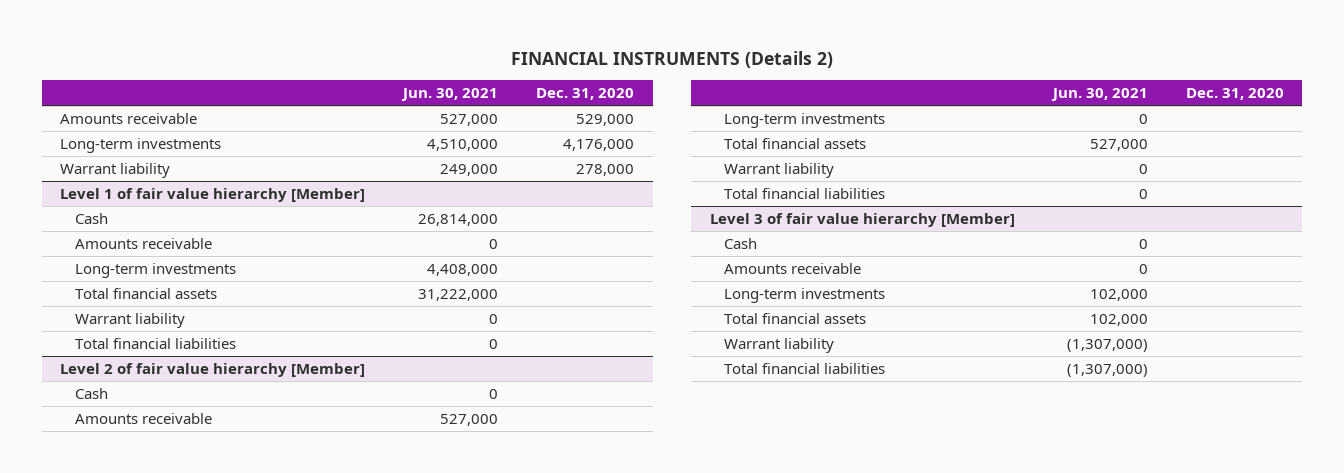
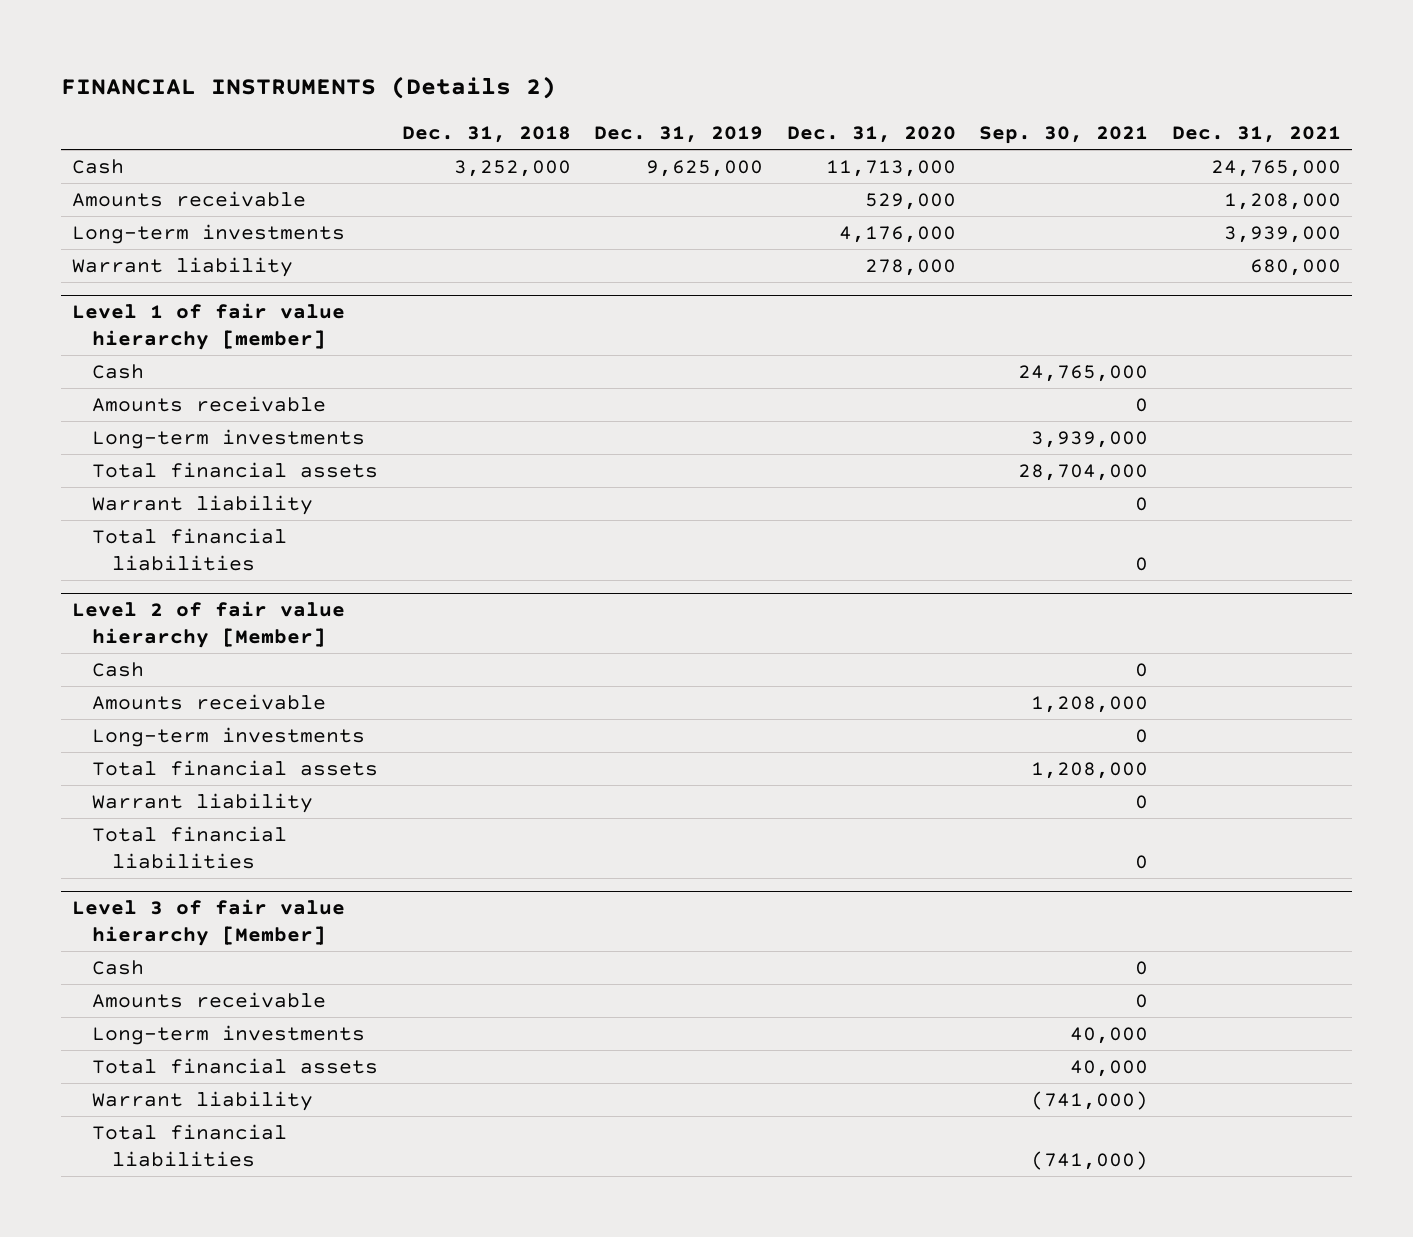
- | Jun. 30, 2021 | Dec. 31, 2020
+ | Dec. 31, 2018 | Dec. 31, 2019 | Dec. 31, 2020 | Sep. 30, 2021 | Dec. 31, 2021
+ Cash | 3,252,000 | 9,625,000 | 11,713,000 | | 24,765,000
- Level 1 of fair value hierarchy [Member]
+ Level 1 of fair value hierarchy [member]

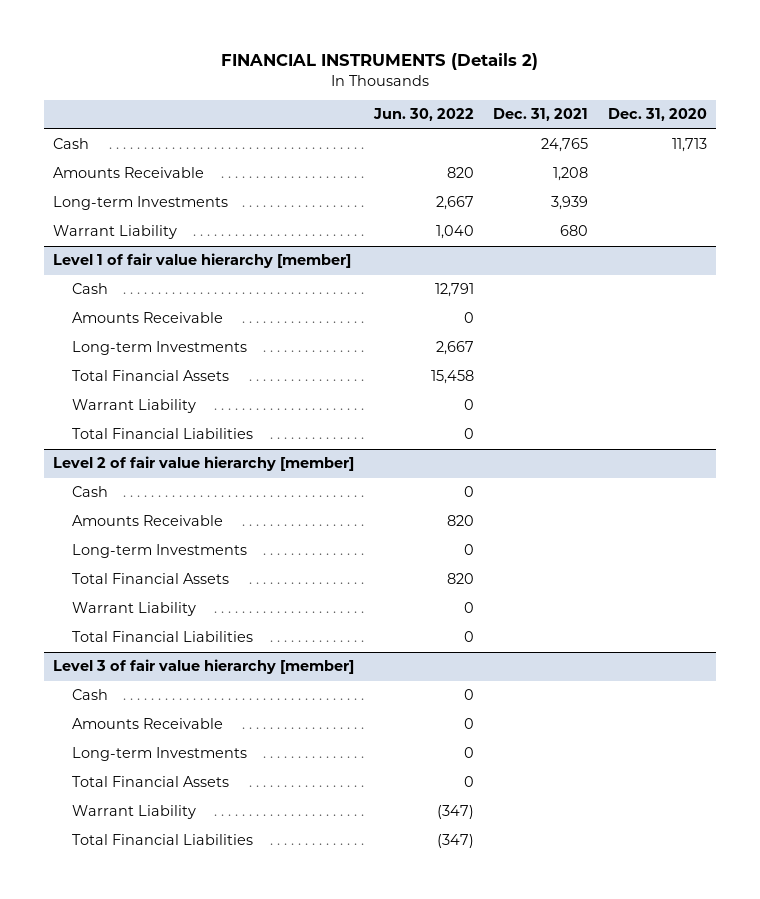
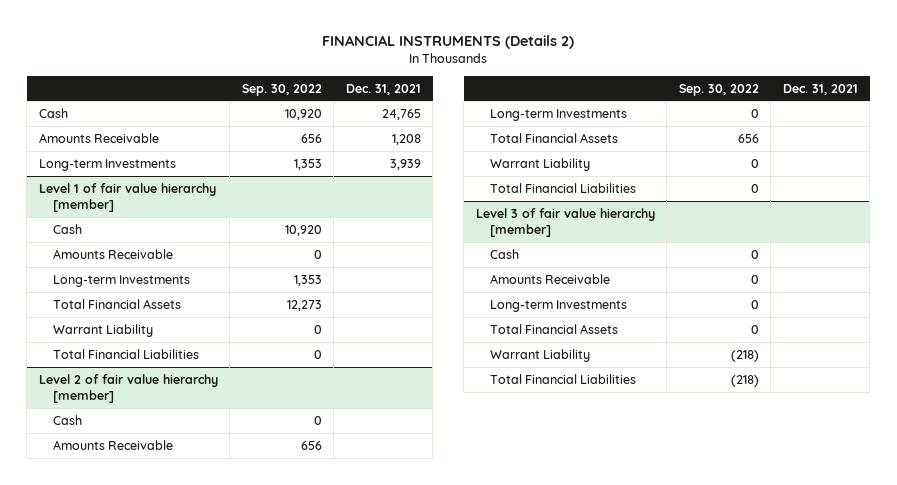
- | Jun. 30, 2022 | Dec. 31, 2021 | Dec. 31, 2020
+ | Sep. 30, 2022 | Dec. 31, 2021
- Warrant Liability | 1,040 | 680 |

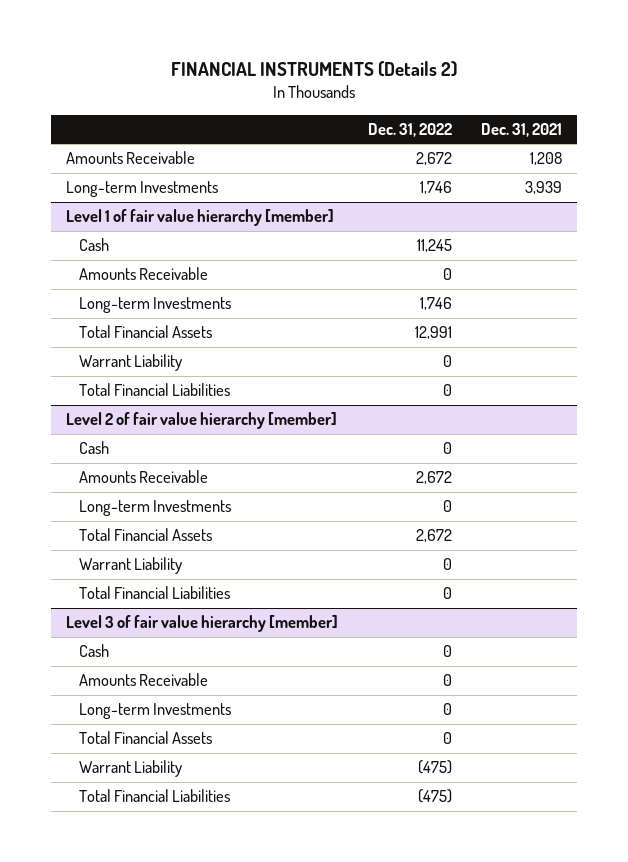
- | Sep. 30, 2022 | Dec. 31, 2021
+ | Dec. 31, 2022 | Dec. 31, 2021
- Cash | 10,920 | 24,765

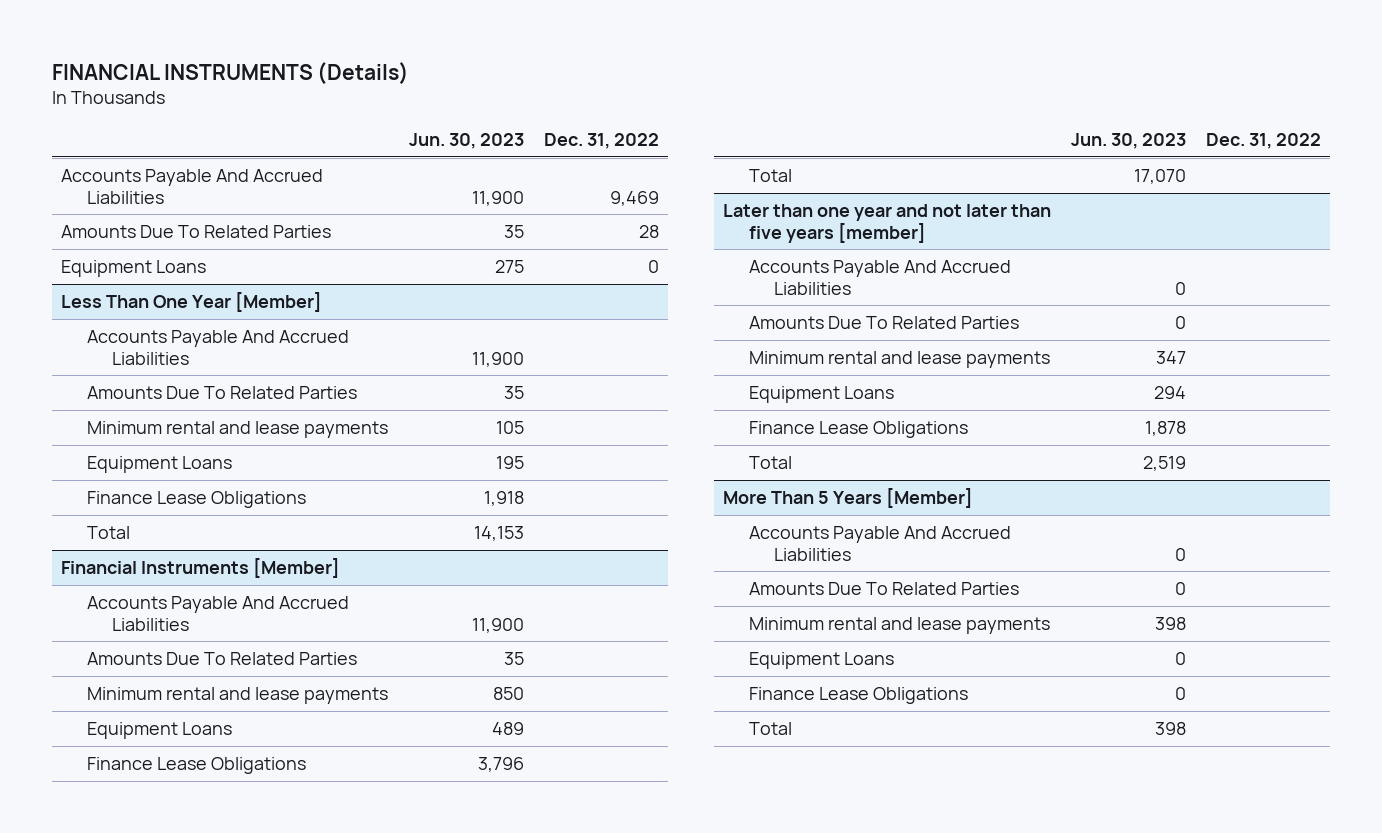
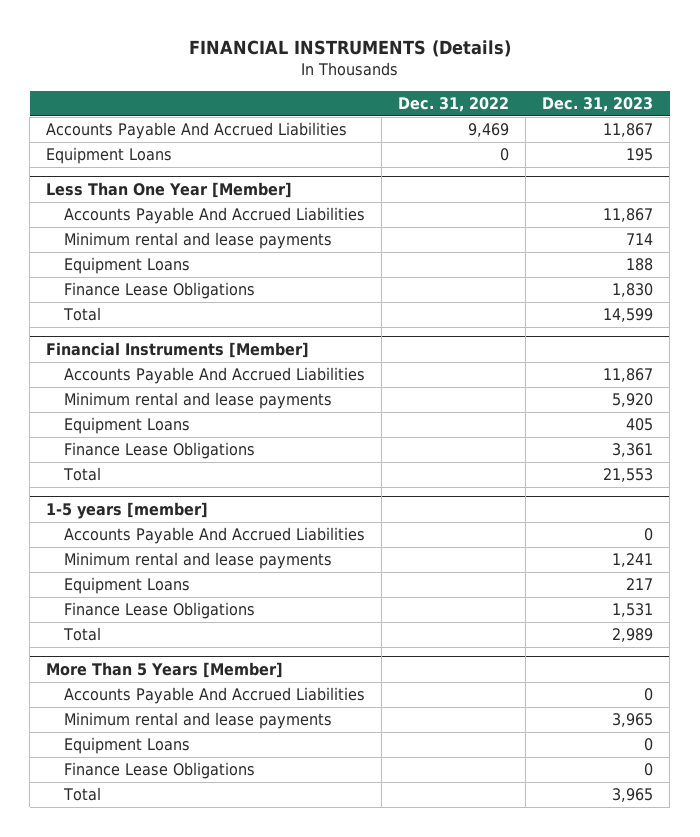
- | Jun. 30, 2023 | Dec. 31, 2022
+ | Dec. 31, 2022 | Dec. 31, 2023
- Amounts Due To Related Parties | 35 | 28
@ Less Than One Year [Member]
- Amounts Due To Related Parties | 35 |
@ Financial Instruments [Member]
- Amounts Due To Related Parties | 35 |
- Later than one year and not later than five years [member]
+ 1-5 years [member]
- Amounts Due To Related Parties | 0 |
@ More Than 5 Years [Member]
- Amounts Due To Related Parties | 0 |

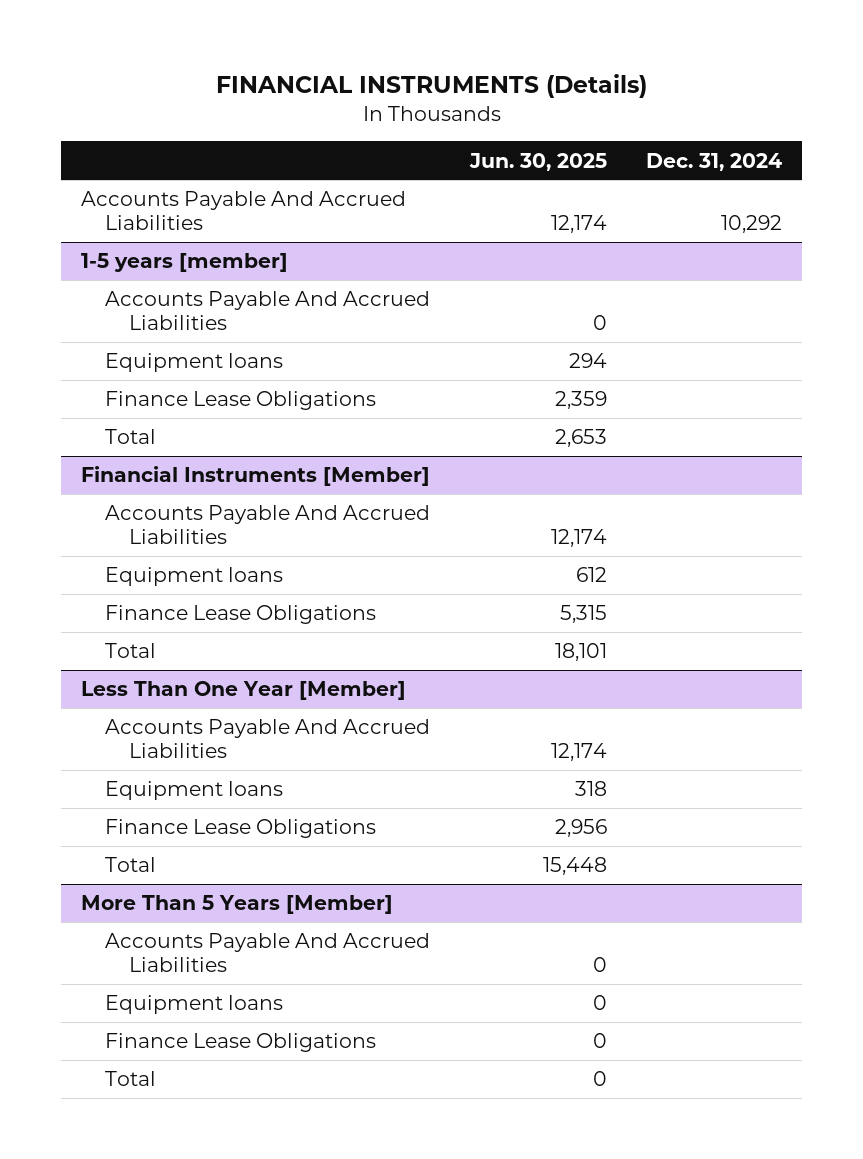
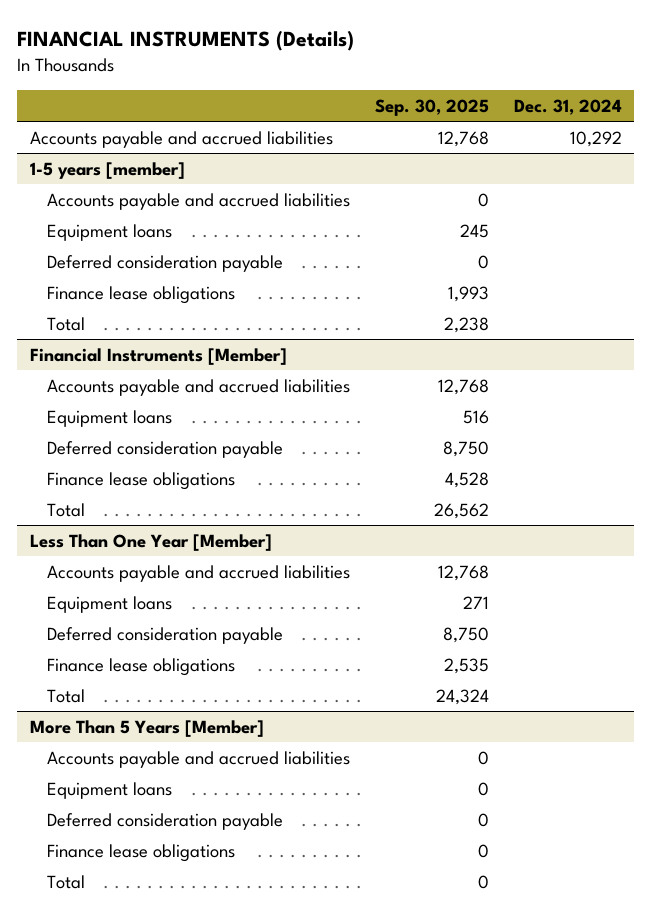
- | Jun. 30, 2025 | Dec. 31, 2024
+ | Sep. 30, 2025 | Dec. 31, 2024
- Accounts Payable And Accrued Liabilities | 12,174 | 10,292
+ Accounts payable and accrued liabilities | 12,768 | 10,292
@ 1-5 years [member]
- Accounts Payable And Accrued Liabilities | 0 |
+ Accounts payable and accrued liabilities | 0 |
- Finance Lease Obligations | 2,359 |
+ Deferred consideration payable | 0 |
+ Finance lease obligations | 1,993 |
@ Financial Instruments [Member]
- Accounts Payable And Accrued Liabilities | 12,174 |
+ Accounts payable and accrued liabilities | 12,768 |
- Finance Lease Obligations | 5,315 |
+ Deferred consideration payable | 8,750 |
+ Finance lease obligations | 4,528 |
@ Less Than One Year [Member]
- Accounts Payable And Accrued Liabilities | 12,174 |
+ Accounts payable and accrued liabilities | 12,768 |
- Finance Lease Obligations | 2,956 |
+ Deferred consideration payable | 8,750 |
+ Finance lease obligations | 2,535 |
@ More Than 5 Years [Member]
- Accounts Payable And Accrued Liabilities | 0 |
+ Accounts payable and accrued liabilities | 0 |
- Finance Lease Obligations | 0 |
+ Deferred consideration payable | 0 |
+ Finance lease obligations | 0 |

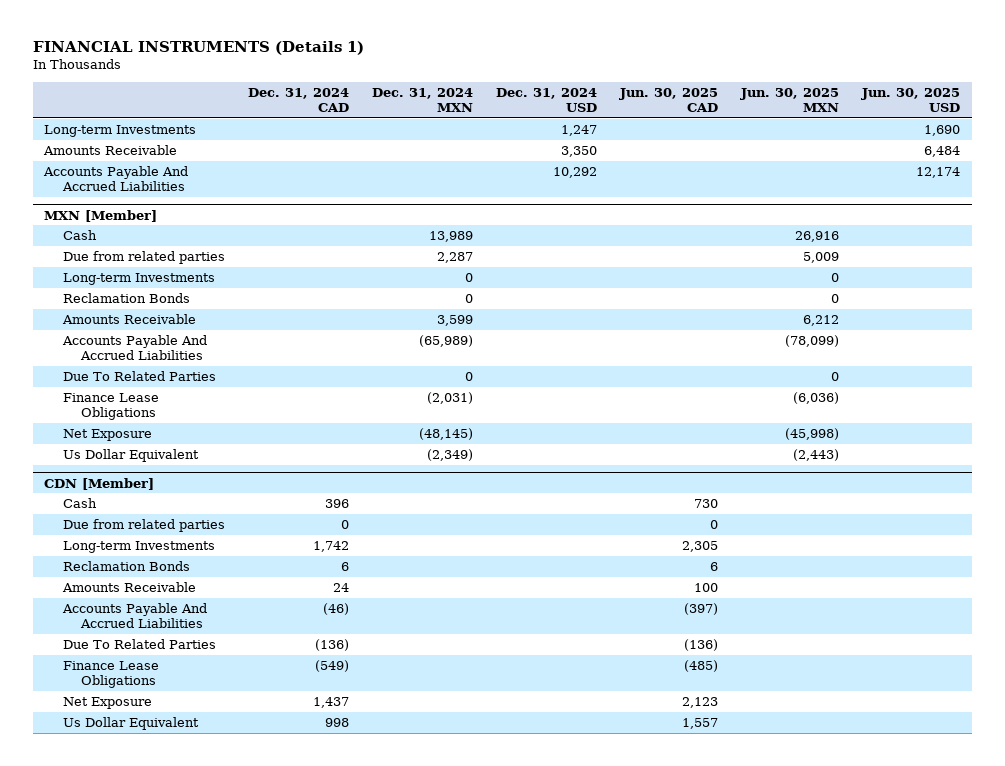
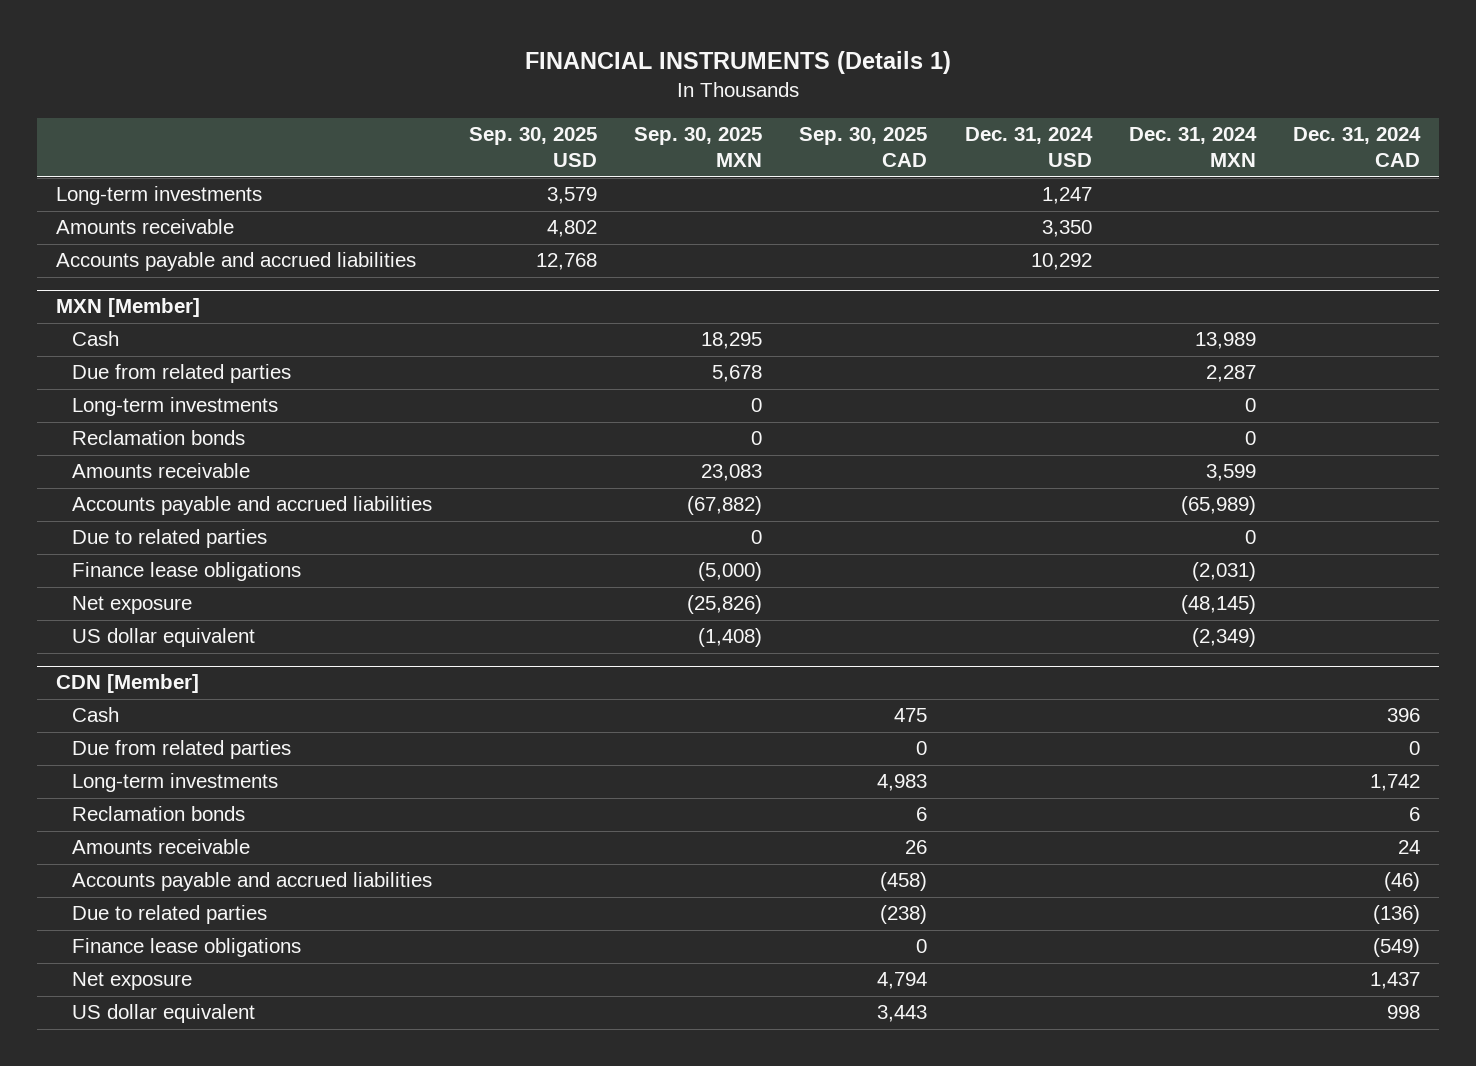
- | Dec. 31, 2024 CAD | Dec. 31, 2024 MXN | Dec. 31, 2024 USD | Jun. 30, 2025 CAD | Jun. 30, 2025 MXN | Jun. 30, 2025 USD
+ | Sep. 30, 2025 USD | Sep. 30, 2025 MXN | Sep. 30, 2025 CAD | Dec. 31, 2024 USD | Dec. 31, 2024 MXN | Dec. 31, 2024 CAD
- Long-term Investments | | | 1,247 | | | 1,690
- Amounts Receivable | | | 3,350 | | | 6,484
- Accounts Payable And Accrued Liabilities | | | 10,292 | | | 12,174
+ Long-term investments | 3,579 | | | 1,247 | |
+ Amounts receivable | 4,802 | | | 3,350 | |
+ Accounts payable and accrued liabilities | 12,768 | | | 10,292 | |
@ MXN [Member]
- Long-term Investments | | 0 | | | 0 |
- Reclamation Bonds | | 0 | | | 0 |
- Amounts Receivable | | 3,599 | | | 6,212 |
- Accounts Payable And Accrued Liabilities | | (65,989) | | | (78,099) |
- Due To Related Parties | | 0 | | | 0 |
- Finance Lease Obligations | | (2,031) | | | (6,036) |
- Net Exposure | | (48,145) | | | (45,998) |
- Us Dollar Equivalent | | (2,349) | | | (2,443) |
+ Long-term investments | | 0 | | | 0 |
+ Reclamation bonds | | 0 | | | 0 |
+ Amounts receivable | | 23,083 | | | 3,599 |
+ Accounts payable and accrued liabilities | | (67,882) | | | (65,989) |
+ Due to related parties | | 0 | | | 0 |
+ Finance lease obligations | | (5,000) | | | (2,031) |
+ Net exposure | | (25,826) | | | (48,145) |
+ US dollar equivalent | | (1,408) | | | (2,349) |
@ CDN [Member]
- Long-term Investments | 1,742 | | | 2,305 | |
- Reclamation Bonds | 6 | | | 6 | |
- Amounts Receivable | 24 | | | 100 | |
- Accounts Payable And Accrued Liabilities | (46) | | | (397) | |
- Due To Related Parties | (136) | | | (136) | |
- Finance Lease Obligations | (549) | | | (485) | |
- Net Exposure | 1,437 | | | 2,123 | |
- Us Dollar Equivalent | 998 | | | 1,557 | |
+ Long-term investments | | | 4,983 | | | 1,742
+ Reclamation bonds | | | 6 | | | 6
+ Amounts receivable | | | 26 | | | 24
+ Accounts payable and accrued liabilities | | | (458) | | | (46)
+ Due to related parties | | | (238) | | | (136)
+ Finance lease obligations | | | 0 | | | (549)
+ Net exposure | | | 4,794 | | | 1,437
+ US dollar equivalent | | | 3,443 | | | 998

